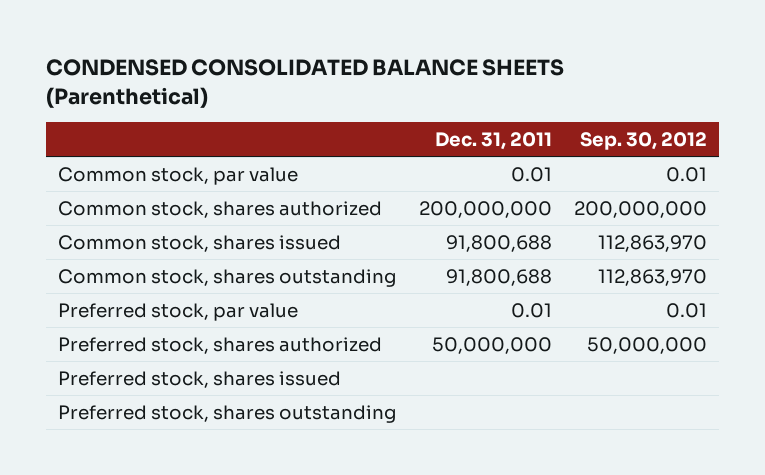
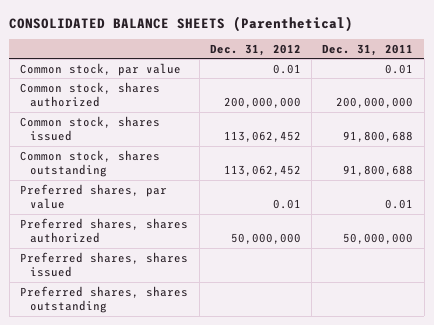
- CONDENSED CONSOLIDATED BALANCE SHEETS (Parenthetical)
+ CONSOLIDATED BALANCE SHEETS (Parenthetical)
- | Dec. 31, 2011 | Sep. 30, 2012
+ | Dec. 31, 2012 | Dec. 31, 2011
- Preferred stock, par value | 0.01 | 0.01
- Preferred stock, shares authorized | 50,000,000 | 50,000,000
- Preferred stock, shares issued
- Preferred stock, shares outstanding
+ Preferred shares, par value | 0.01 | 0.01
+ Preferred shares, shares authorized | 50,000,000 | 50,000,000
+ Preferred shares, shares issued
+ Preferred shares, shares outstanding

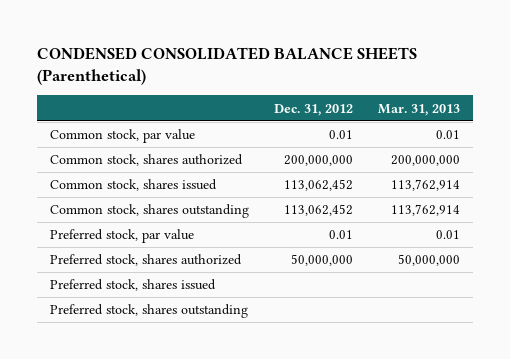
- CONSOLIDATED BALANCE SHEETS (Parenthetical)
+ CONDENSED CONSOLIDATED BALANCE SHEETS (Parenthetical)
- | Dec. 31, 2012 | Dec. 31, 2011
+ | Dec. 31, 2012 | Mar. 31, 2013
- Preferred shares, par value | 0.01 | 0.01
- Preferred shares, shares authorized | 50,000,000 | 50,000,000
- Preferred shares, shares issued
- Preferred shares, shares outstanding
+ Preferred stock, par value | 0.01 | 0.01
+ Preferred stock, shares authorized | 50,000,000 | 50,000,000
+ Preferred stock, shares issued
+ Preferred stock, shares outstanding

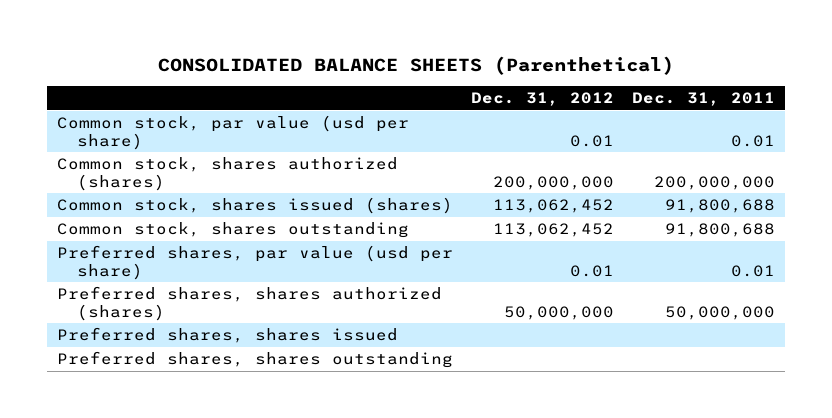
- CONDENSED CONSOLIDATED BALANCE SHEETS (Parenthetical)
+ CONSOLIDATED BALANCE SHEETS (Parenthetical)
- | Dec. 31, 2012 | Mar. 31, 2013
+ | Dec. 31, 2012 | Dec. 31, 2011
- Common stock, par value | 0.01 | 0.01
- Common stock, shares authorized | 200,000,000 | 200,000,000
- Common stock, shares issued | 113,062,452 | 113,762,914
+ Common stock, par value (usd per share) | 0.01 | 0.01
+ Common stock, shares authorized (shares) | 200,000,000 | 200,000,000
+ Common stock, shares issued (shares) | 113,062,452 | 91,800,688
- Preferred stock, par value | 0.01 | 0.01
- Preferred stock, shares authorized | 50,000,000 | 50,000,000
- Preferred stock, shares issued
- Preferred stock, shares outstanding
+ Preferred shares, par value (usd per share) | 0.01 | 0.01
+ Preferred shares, shares authorized (shares) | 50,000,000 | 50,000,000
+ Preferred shares, shares issued
+ Preferred shares, shares outstanding

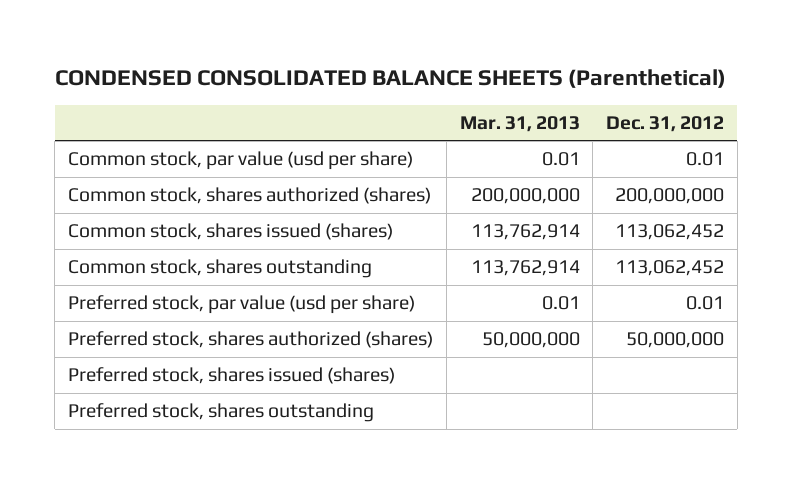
- CONSOLIDATED BALANCE SHEETS (Parenthetical)
+ CONDENSED CONSOLIDATED BALANCE SHEETS (Parenthetical)
- | Dec. 31, 2012 | Dec. 31, 2011
+ | Mar. 31, 2013 | Dec. 31, 2012
- Preferred shares, par value (usd per share) | 0.01 | 0.01
- Preferred shares, shares authorized (shares) | 50,000,000 | 50,000,000
- Preferred shares, shares issued
- Preferred shares, shares outstanding
+ Preferred stock, par value (usd per share) | 0.01 | 0.01
+ Preferred stock, shares authorized (shares) | 50,000,000 | 50,000,000
+ Preferred stock, shares issued (shares)
+ Preferred stock, shares outstanding

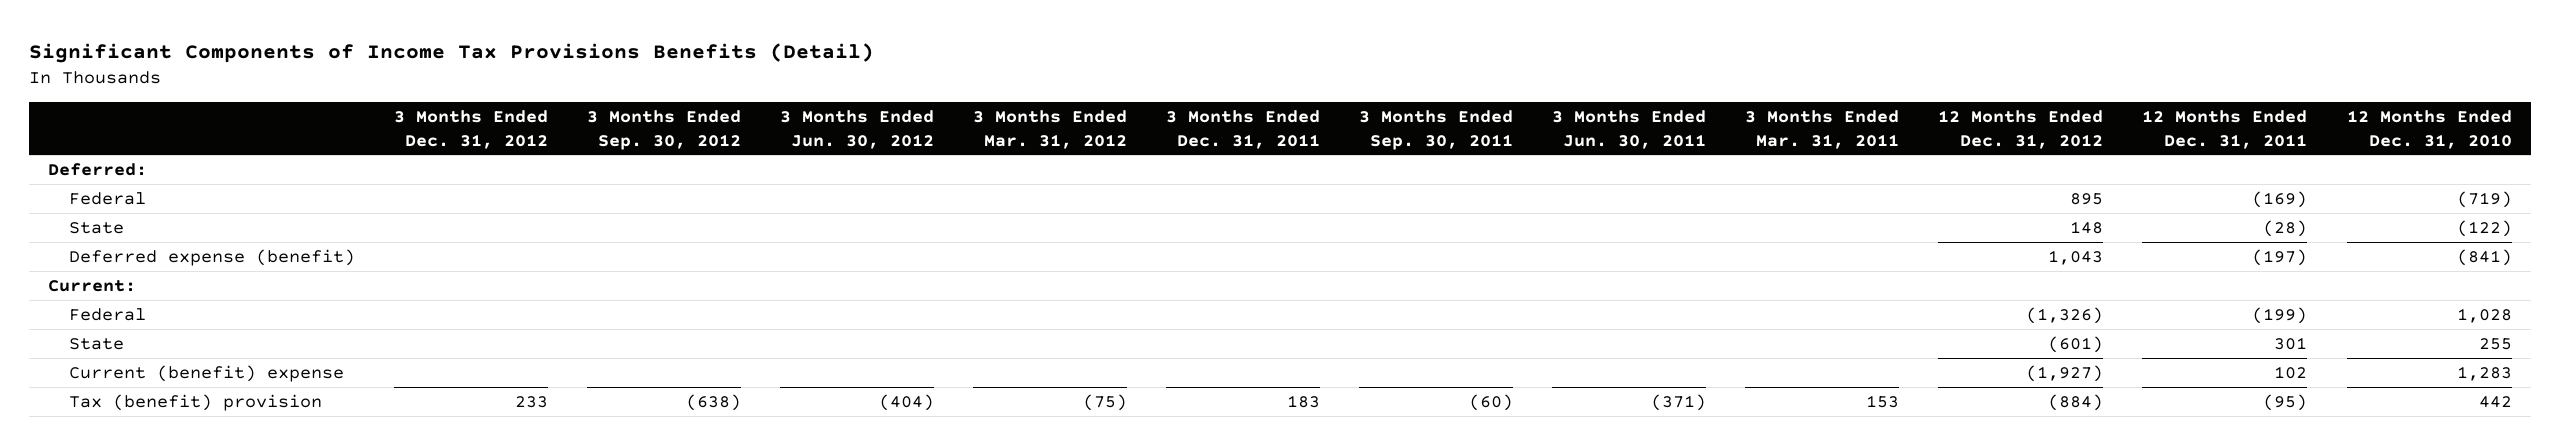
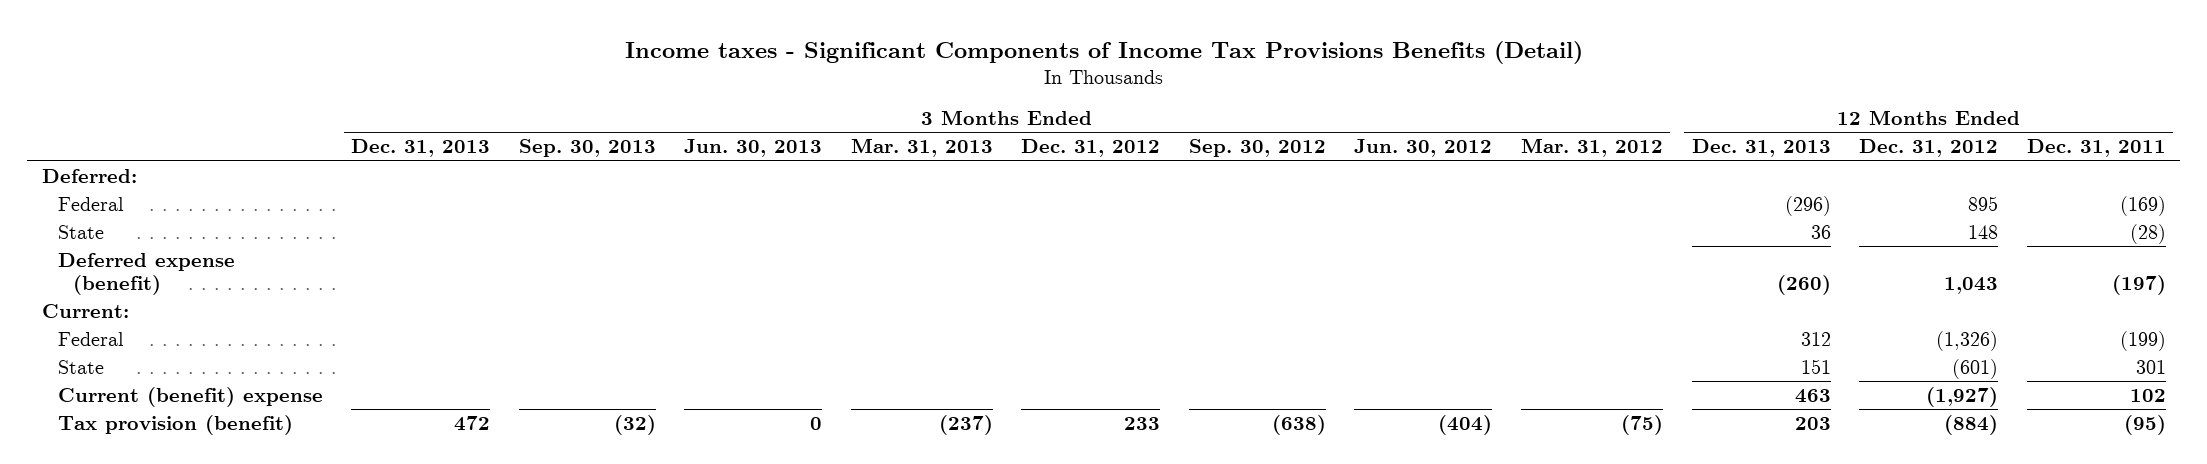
- Significant Components of Income Tax Provisions Benefits (Detail)
+ Income taxes - Significant Components of Income Tax Provisions Benefits (Detail)
- | 3 Months Ended Dec. 31, 2012 | 3 Months Ended Sep. 30, 2012 | 3 Months Ended Jun. 30, 2012 | 3 Months Ended Mar. 31, 2012 | 3 Months Ended Dec. 31, 2011 | 3 Months Ended Sep. 30, 2011 | 3 Months Ended Jun. 30, 2011 | 3 Months Ended Mar. 31, 2011 | 12 Months Ended Dec. 31, 2012 | 12 Months Ended Dec. 31, 2011 | 12 Months Ended Dec. 31, 2010
+ | 3 Months Ended Dec. 31, 2013 | 3 Months Ended Sep. 30, 2013 | 3 Months Ended Jun. 30, 2013 | 3 Months Ended Mar. 31, 2013 | 3 Months Ended Dec. 31, 2012 | 3 Months Ended Sep. 30, 2012 | 3 Months Ended Jun. 30, 2012 | 3 Months Ended Mar. 31, 2012 | 12 Months Ended Dec. 31, 2013 | 12 Months Ended Dec. 31, 2012 | 12 Months Ended Dec. 31, 2011
- Tax (benefit) provision | 233 | (638) | (404) | (75) | 183 | (60) | (371) | 153 | (884) | (95) | 442
+ Tax provision (benefit) | 472 | (32) | 0 | (237) | 233 | (638) | (404) | (75) | 203 | (884) | (95)

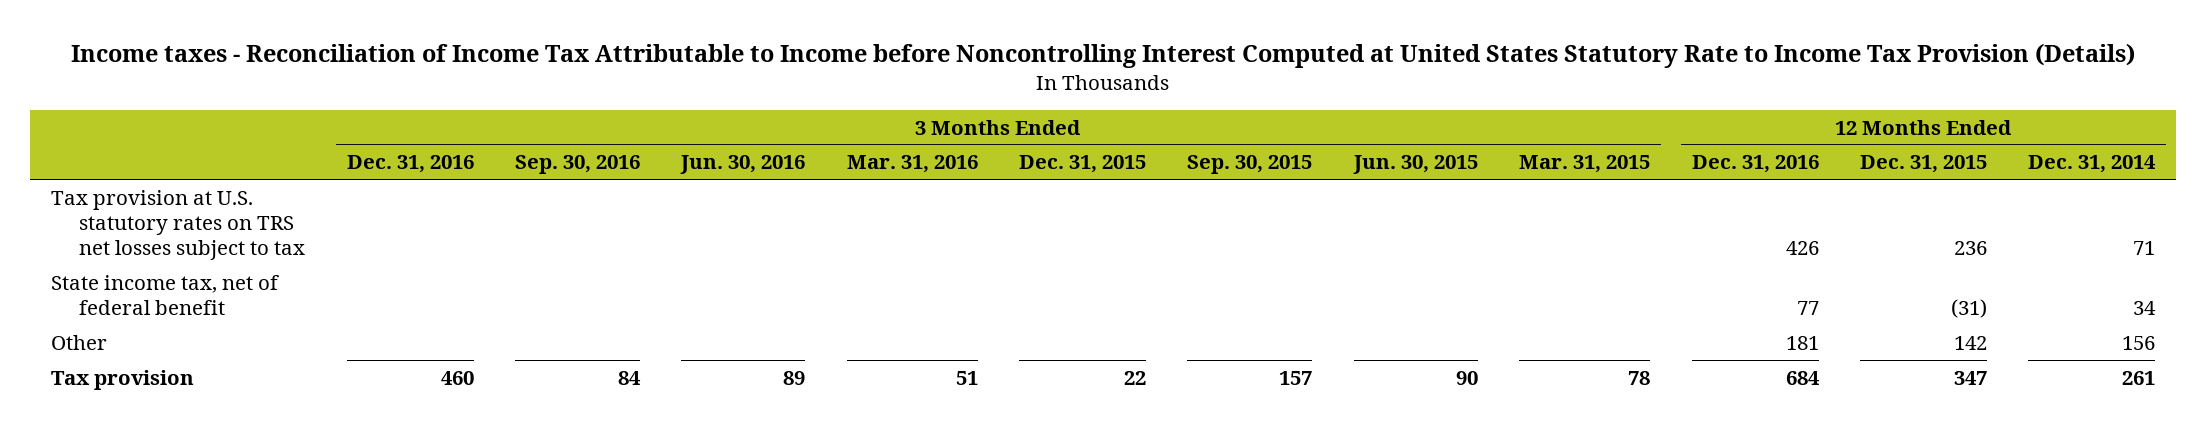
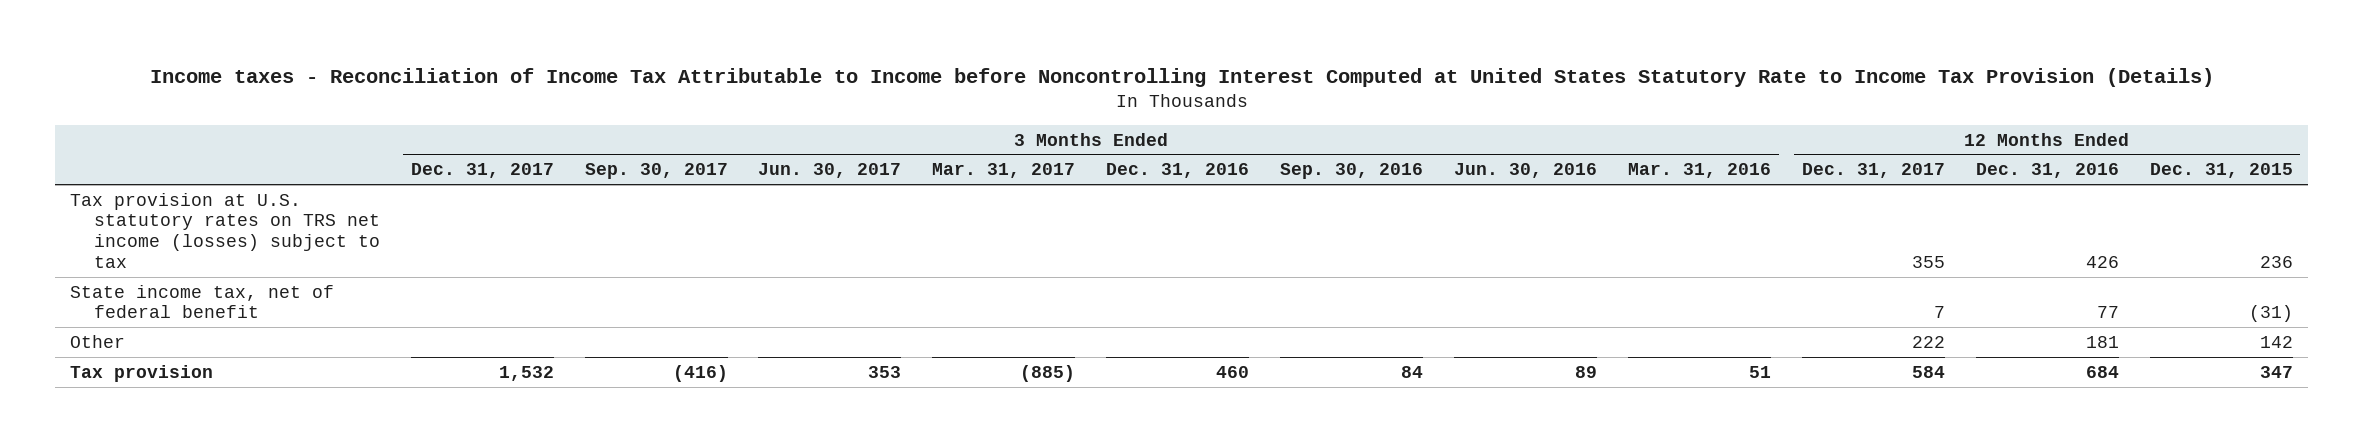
- | 3 Months Ended Dec. 31, 2016 | 3 Months Ended Sep. 30, 2016 | 3 Months Ended Jun. 30, 2016 | 3 Months Ended Mar. 31, 2016 | 3 Months Ended Dec. 31, 2015 | 3 Months Ended Sep. 30, 2015 | 3 Months Ended Jun. 30, 2015 | 3 Months Ended Mar. 31, 2015 | 12 Months Ended Dec. 31, 2016 | 12 Months Ended Dec. 31, 2015 | 12 Months Ended Dec. 31, 2014
+ | 3 Months Ended Dec. 31, 2017 | 3 Months Ended Sep. 30, 2017 | 3 Months Ended Jun. 30, 2017 | 3 Months Ended Mar. 31, 2017 | 3 Months Ended Dec. 31, 2016 | 3 Months Ended Sep. 30, 2016 | 3 Months Ended Jun. 30, 2016 | 3 Months Ended Mar. 31, 2016 | 12 Months Ended Dec. 31, 2017 | 12 Months Ended Dec. 31, 2016 | 12 Months Ended Dec. 31, 2015
- Tax provision at U.S. statutory rates on TRS net losses subject to tax | | | | | | | | | 426 | 236 | 71
+ Tax provision at U.S. statutory rates on TRS net income (losses) subject to tax | | | | | | | | | 355 | 426 | 236

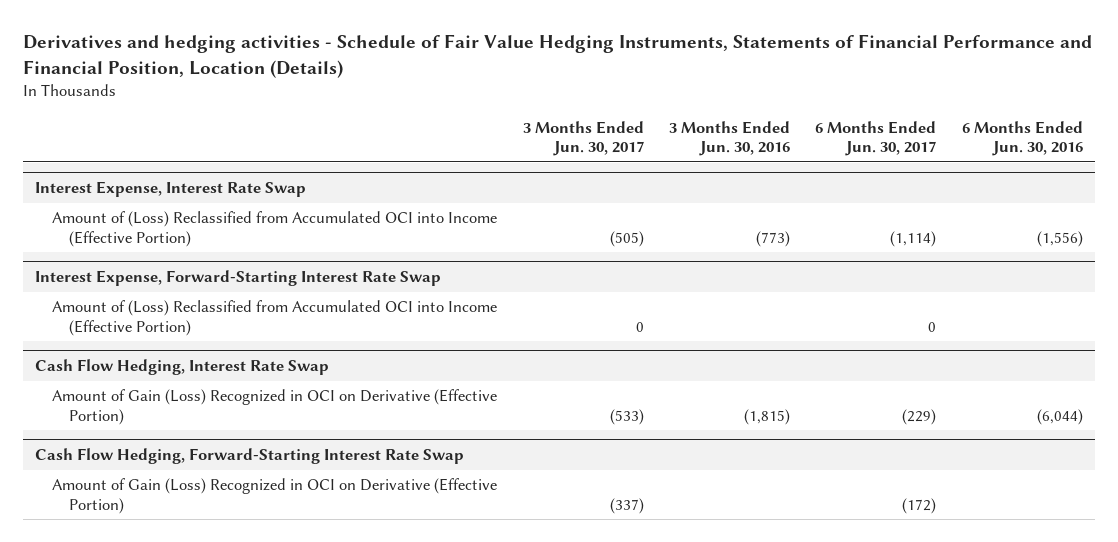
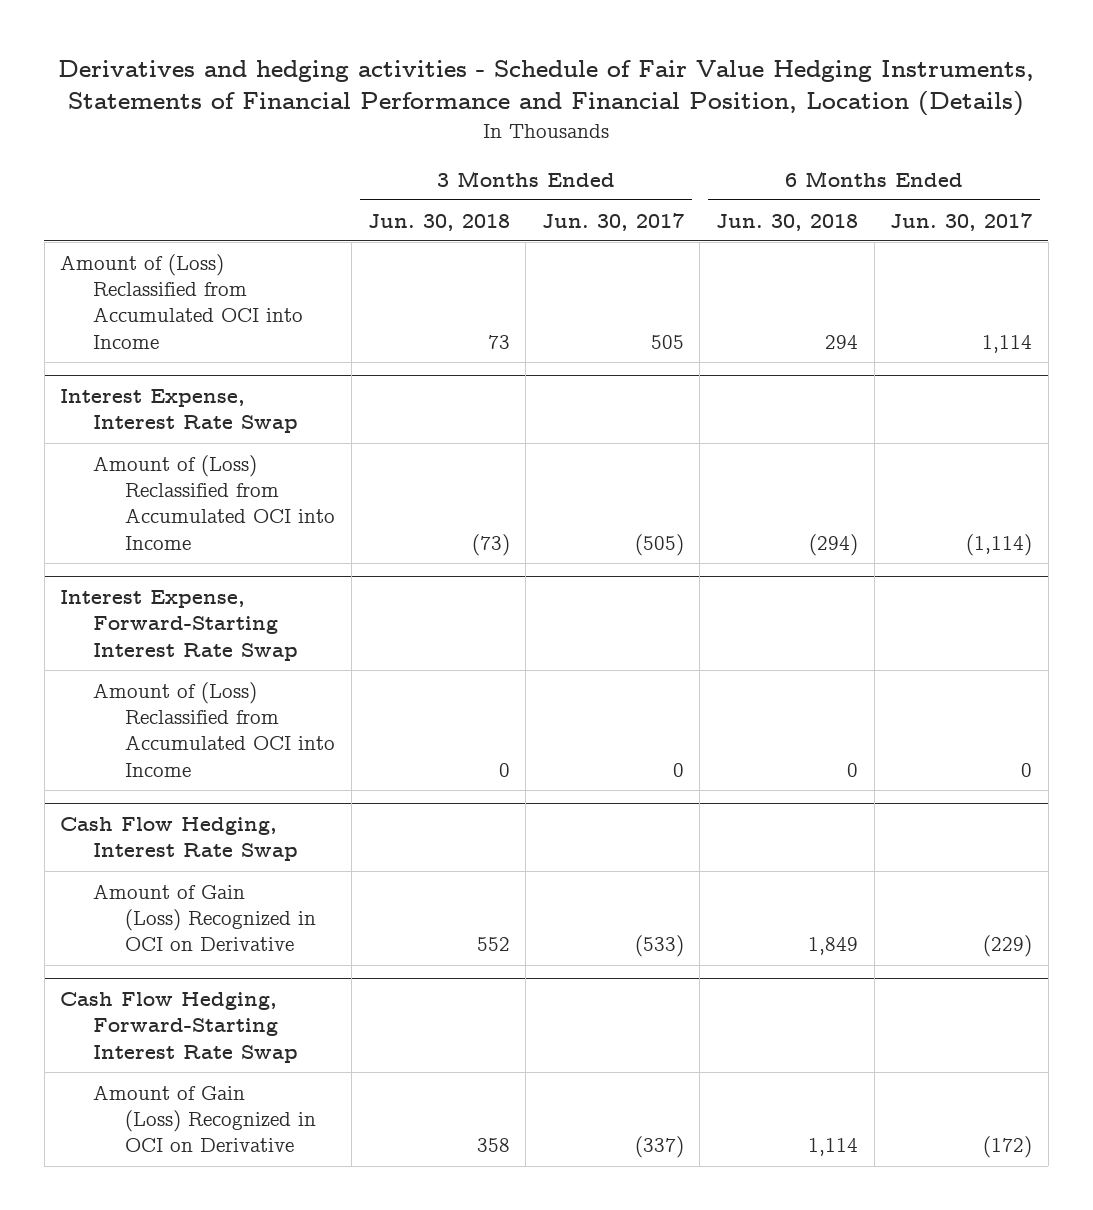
- | 3 Months Ended Jun. 30, 2017 | 3 Months Ended Jun. 30, 2016 | 6 Months Ended Jun. 30, 2017 | 6 Months Ended Jun. 30, 2016
+ | 3 Months Ended Jun. 30, 2018 | 3 Months Ended Jun. 30, 2017 | 6 Months Ended Jun. 30, 2018 | 6 Months Ended Jun. 30, 2017
+ Amount of (Loss) Reclassified from Accumulated OCI into Income | 73 | 505 | 294 | 1,114
@ Interest Expense, Interest Rate Swap
- Amount of (Loss) Reclassified from Accumulated OCI into Income (Effective Portion) | (505) | (773) | (1,114) | (1,556)
+ Amount of (Loss) Reclassified from Accumulated OCI into Income | (73) | (505) | (294) | (1,114)
@ Interest Expense, Forward-Starting Interest Rate Swap
- Amount of (Loss) Reclassified from Accumulated OCI into Income (Effective Portion) | 0 | | 0 |
+ Amount of (Loss) Reclassified from Accumulated OCI into Income | 0 | 0 | 0 | 0
@ Cash Flow Hedging, Interest Rate Swap
- Amount of Gain (Loss) Recognized in OCI on Derivative (Effective Portion) | (533) | (1,815) | (229) | (6,044)
+ Amount of Gain (Loss) Recognized in OCI on Derivative | 552 | (533) | 1,849 | (229)
@ Cash Flow Hedging, Forward-Starting Interest Rate Swap
- Amount of Gain (Loss) Recognized in OCI on Derivative (Effective Portion) | (337) | | (172) |
+ Amount of Gain (Loss) Recognized in OCI on Derivative | 358 | (337) | 1,114 | (172)

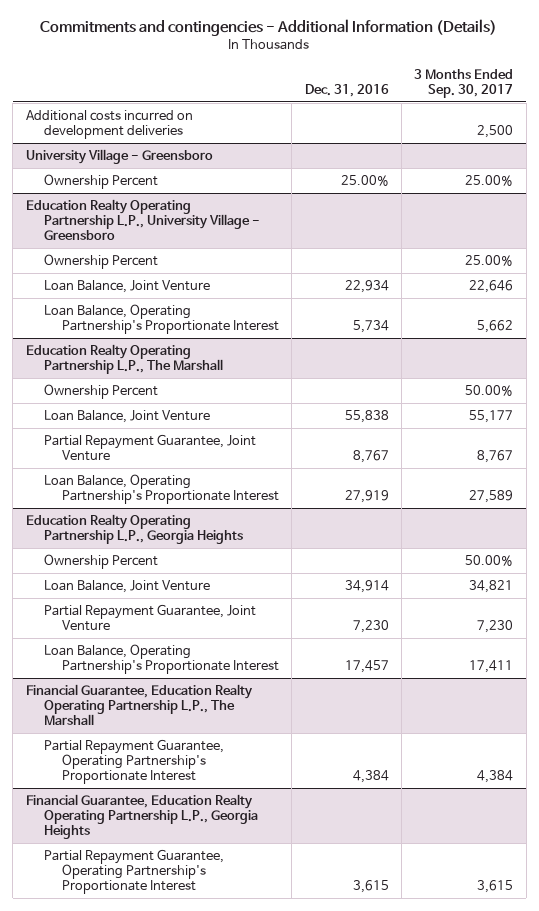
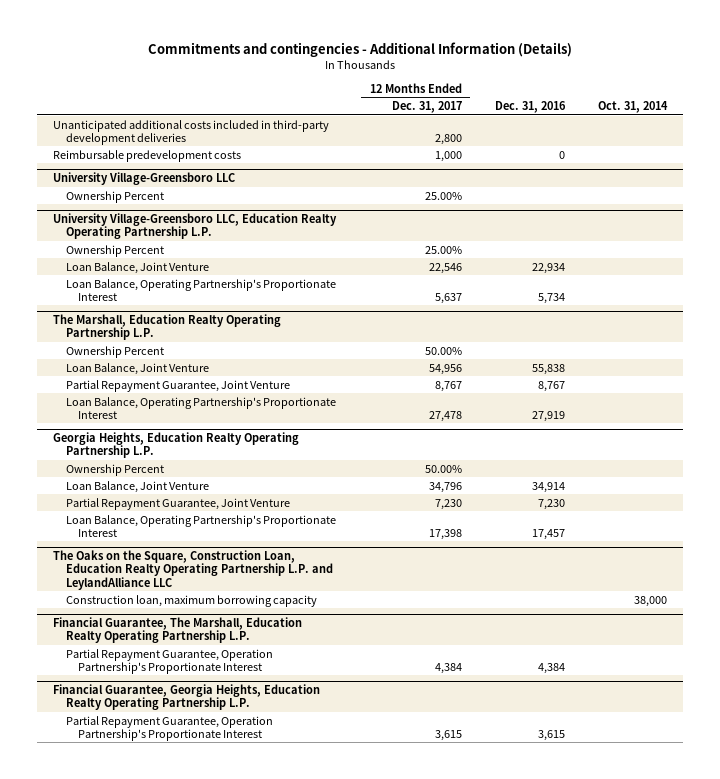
- | Dec. 31, 2016 | 3 Months Ended Sep. 30, 2017
+ | 12 Months Ended Dec. 31, 2017 | Dec. 31, 2016 | Oct. 31, 2014
- Additional costs incurred on development deliveries | | 2,500
- University Village - Greensboro
- Ownership Percent | 25.00% | 25.00%
- Education Realty Operating Partnership L.P., University Village - Greensboro
+ Unanticipated additional costs included in third-party development deliveries | 2,800 | |
+ Reimbursable predevelopment costs | 1,000 | 0 |
+ University Village-Greensboro LLC
+ University Village-Greensboro LLC, Education Realty Operating Partnership L.P.
+ Ownership Percent | 25.00% | |
- Education Realty Operating Partnership L.P., The Marshall
+ The Marshall, Education Realty Operating Partnership L.P.
- Education Realty Operating Partnership L.P., Georgia Heights
+ Georgia Heights, Education Realty Operating Partnership L.P.
- Financial Guarantee, Education Realty Operating Partnership L.P., The Marshall
- Partial Repayment Guarantee, Operating Partnership's Proportionate Interest | 4,384 | 4,384
- Financial Guarantee, Education Realty Operating Partnership L.P., Georgia Heights
- Partial Repayment Guarantee, Operating Partnership's Proportionate Interest | 3,615 | 3,615
+ The Oaks on the Square, Construction Loan, Education Realty Operating Partnership L.P. and LeylandAlliance LLC
+ Construction loan, maximum borrowing capacity | | | 38,000
+ Financial Guarantee, The Marshall, Education Realty Operating Partnership L.P.
+ Partial Repayment Guarantee, Operation Partnership's Proportionate Interest | 4,384 | 4,384 |
+ Financial Guarantee, Georgia Heights, Education Realty Operating Partnership L.P.
+ Partial Repayment Guarantee, Operation Partnership's Proportionate Interest | 3,615 | 3,615 |

